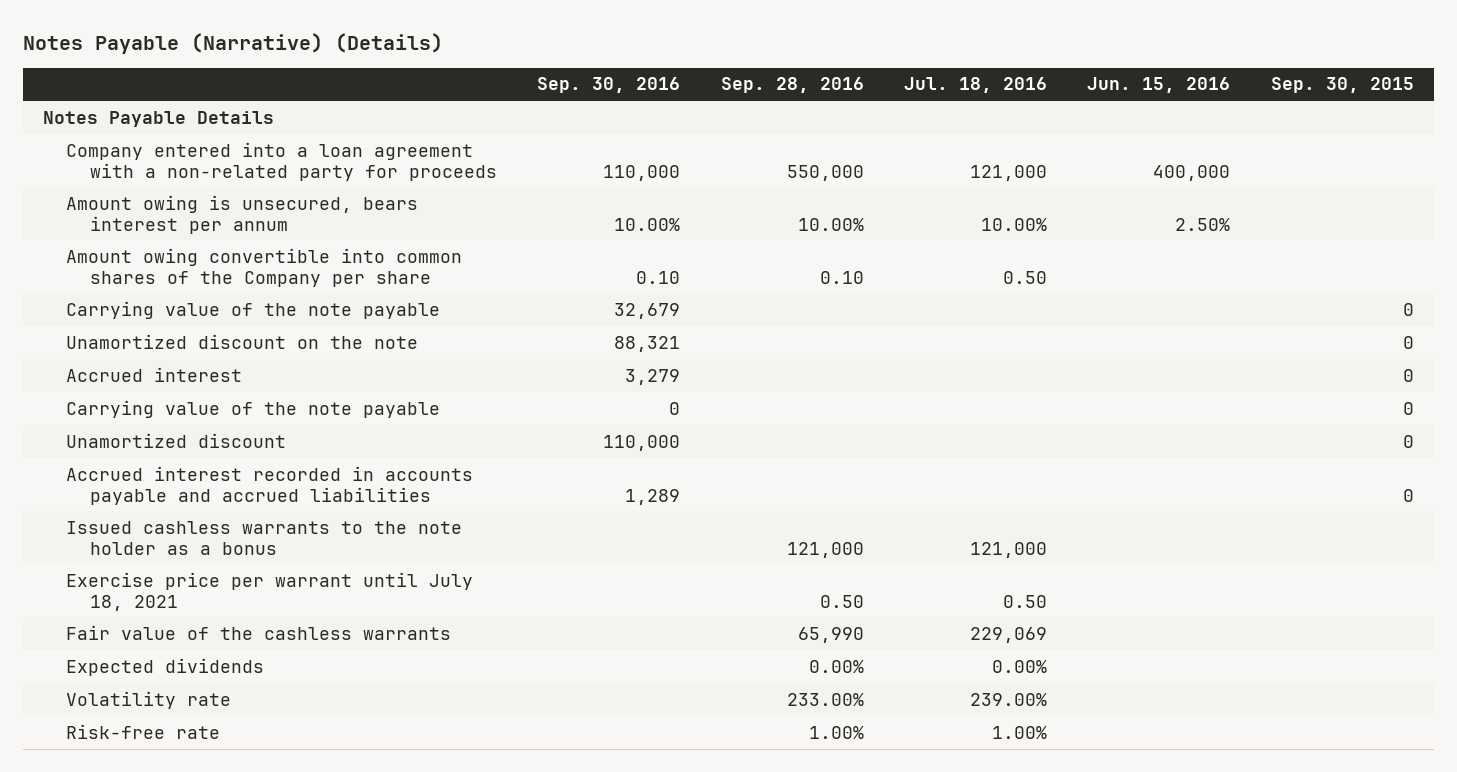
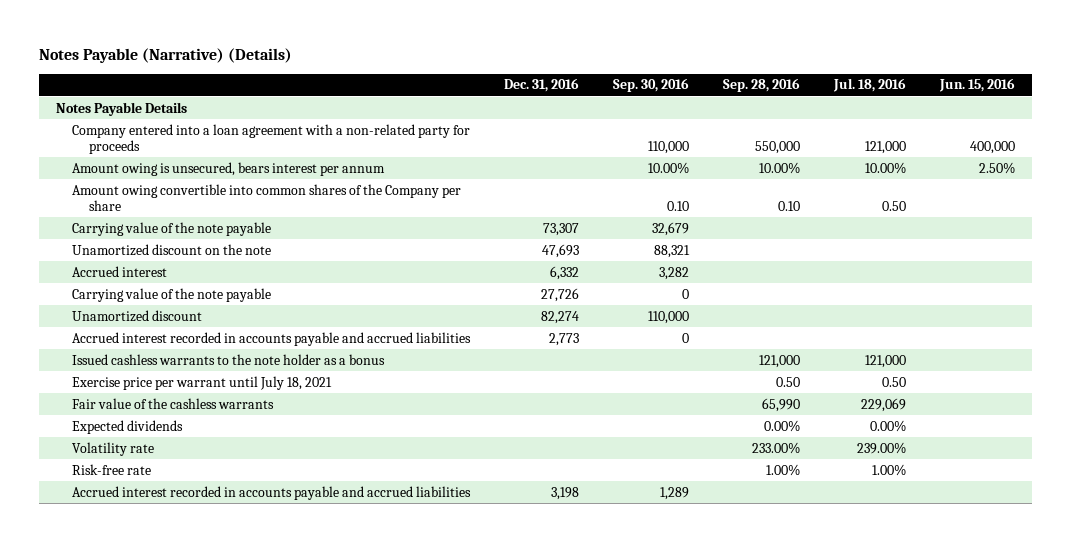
- | Sep. 30, 2016 | Sep. 28, 2016 | Jul. 18, 2016 | Jun. 15, 2016 | Sep. 30, 2015
+ | Dec. 31, 2016 | Sep. 30, 2016 | Sep. 28, 2016 | Jul. 18, 2016 | Jun. 15, 2016
- Accrued interest | 3,279 | | | | 0
+ Accrued interest | 6,332 | 3,282 | | |
+ Accrued interest recorded in accounts payable and accrued liabilities | 2,773 | 0 | | |
moved down: Accrued interest recorded in accounts payable and accrued liabilities | 3,198 | 1,289 | | |

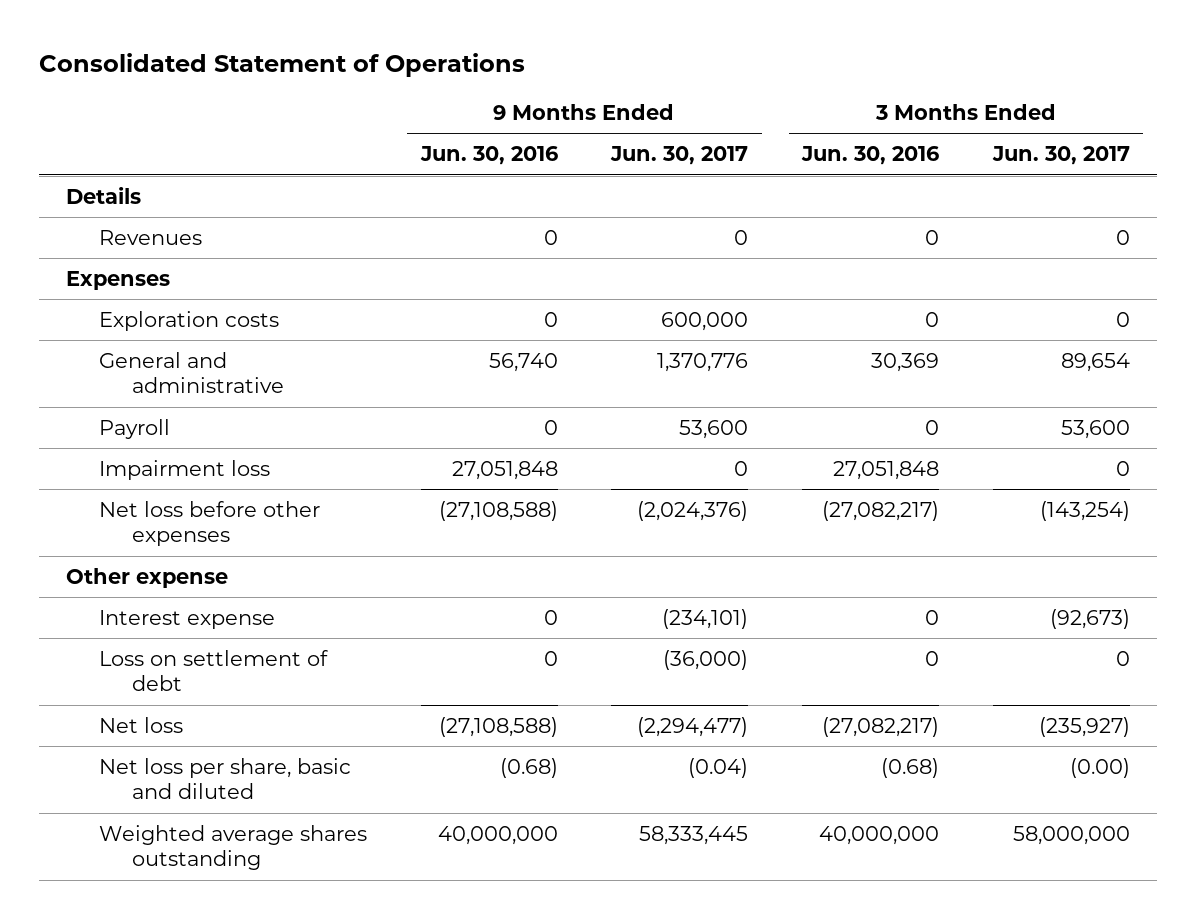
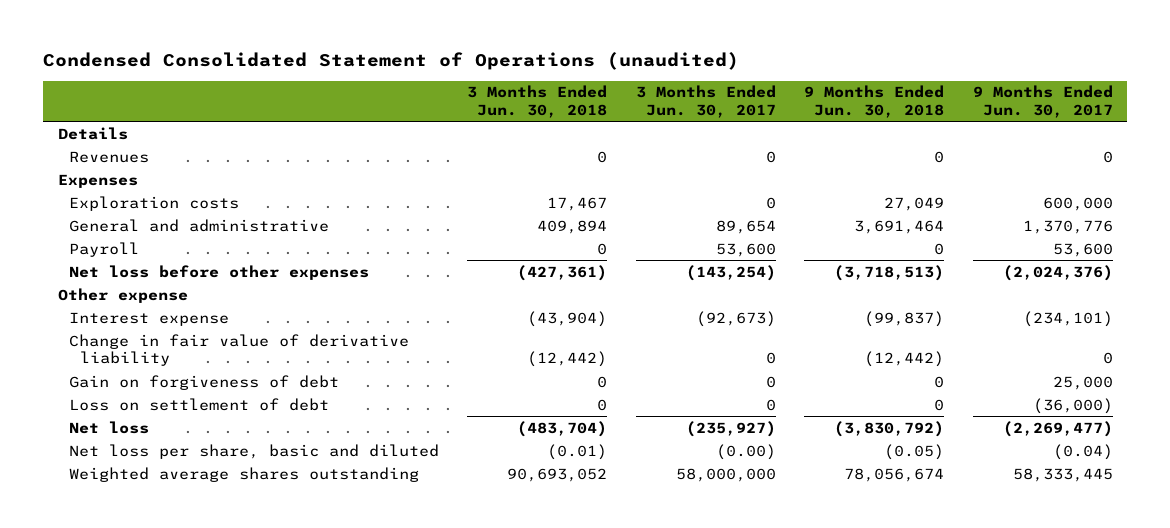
- Consolidated Statement of Operations
+ Condensed Consolidated Statement of Operations (unaudited)
- | 9 Months Ended Jun. 30, 2016 | 9 Months Ended Jun. 30, 2017 | 3 Months Ended Jun. 30, 2016 | 3 Months Ended Jun. 30, 2017
+ | 3 Months Ended Jun. 30, 2018 | 3 Months Ended Jun. 30, 2017 | 9 Months Ended Jun. 30, 2018 | 9 Months Ended Jun. 30, 2017
- Impairment loss | 27,051,848 | 0 | 27,051,848 | 0
+ Change in fair value of derivative liability | (12,442) | 0 | (12,442) | 0
+ Gain on forgiveness of debt | 0 | 0 | 0 | 25,000
- Net loss | (27,108,588) | (2,294,477) | (27,082,217) | (235,927)
+ Net loss | (483,704) | (235,927) | (3,830,792) | (2,269,477)

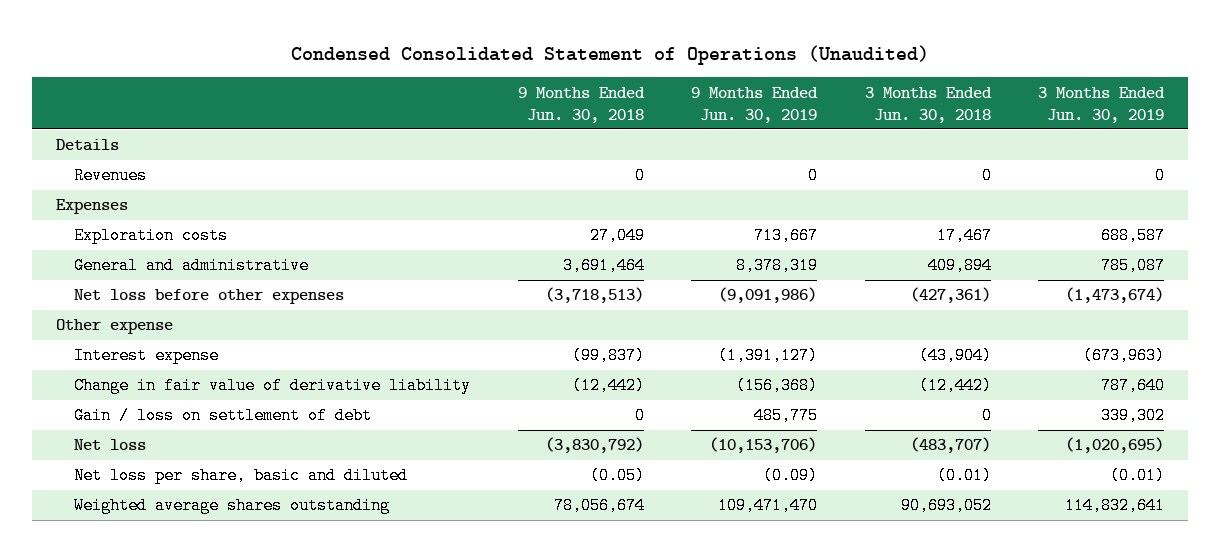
- Condensed Consolidated Statement of Operations (unaudited)
+ Condensed Consolidated Statement of Operations (Unaudited)
- | 3 Months Ended Jun. 30, 2018 | 3 Months Ended Jun. 30, 2017 | 9 Months Ended Jun. 30, 2018 | 9 Months Ended Jun. 30, 2017
+ | 9 Months Ended Jun. 30, 2018 | 9 Months Ended Jun. 30, 2019 | 3 Months Ended Jun. 30, 2018 | 3 Months Ended Jun. 30, 2019
- Payroll | 0 | 53,600 | 0 | 53,600
- Gain on forgiveness of debt | 0 | 0 | 0 | 25,000
- Loss on settlement of debt | 0 | 0 | 0 | (36,000)
- Net loss | (483,704) | (235,927) | (3,830,792) | (2,269,477)
+ Gain / loss on settlement of debt | 0 | 485,775 | 0 | 339,302
+ Net loss | (3,830,792) | (10,153,706) | (483,707) | (1,020,695)

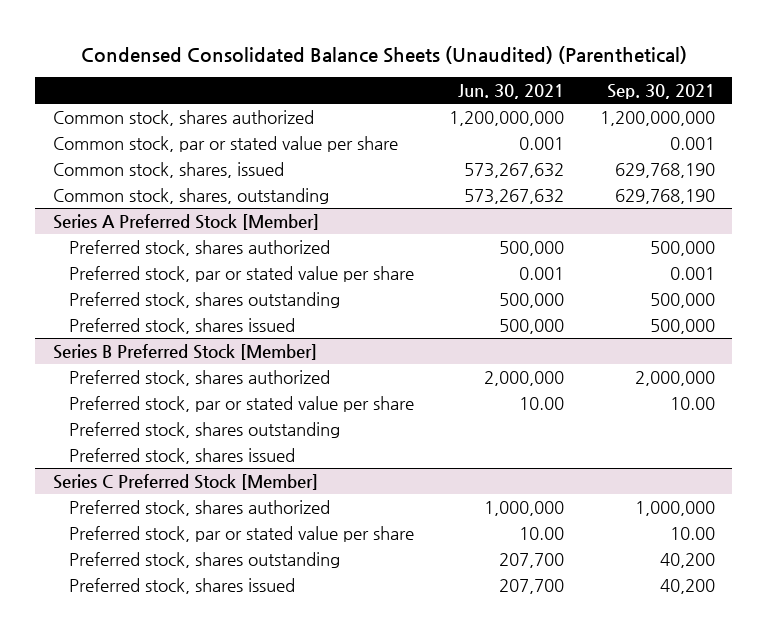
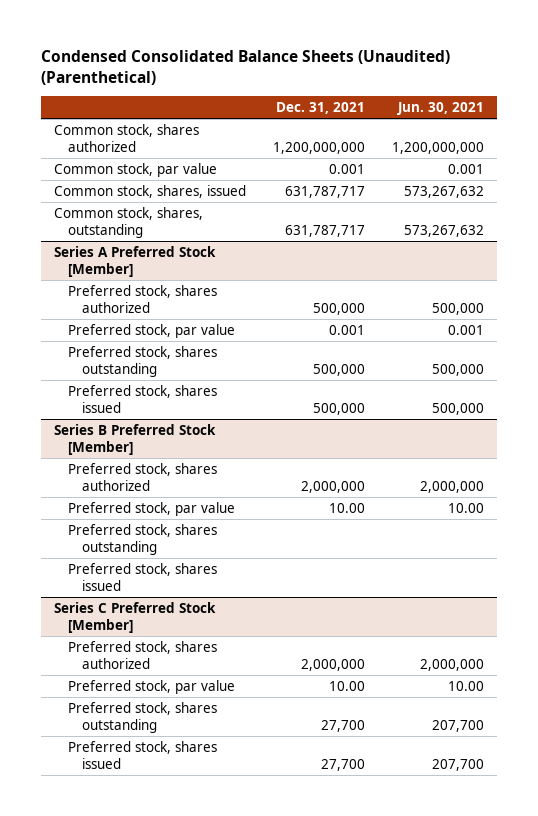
- | Jun. 30, 2021 | Sep. 30, 2021
+ | Dec. 31, 2021 | Jun. 30, 2021
- Common stock, par or stated value per share | 0.001 | 0.001
+ Common stock, par value | 0.001 | 0.001
@ Series A Preferred Stock [Member]
- Preferred stock, par or stated value per share | 0.001 | 0.001
+ Preferred stock, par value | 0.001 | 0.001
@ Series B Preferred Stock [Member]
- Preferred stock, par or stated value per share | 10.00 | 10.00
+ Preferred stock, par value | 10.00 | 10.00
@ Series C Preferred Stock [Member]
- Preferred stock, shares authorized | 1,000,000 | 1,000,000
- Preferred stock, par or stated value per share | 10.00 | 10.00
+ Preferred stock, shares authorized | 2,000,000 | 2,000,000
+ Preferred stock, par value | 10.00 | 10.00

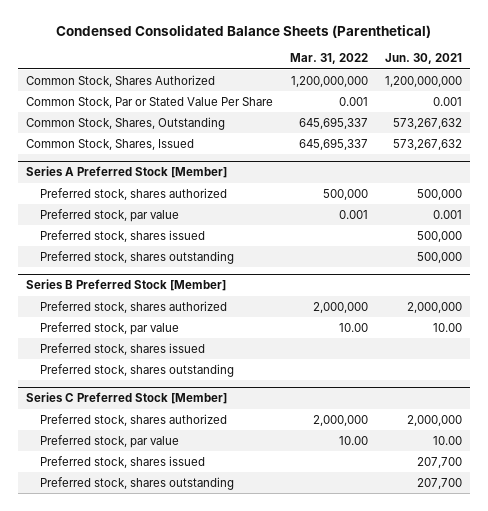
- Condensed Consolidated Balance Sheets (Unaudited) (Parenthetical)
+ Condensed Consolidated Balance Sheets (Parenthetical)
- | Dec. 31, 2021 | Jun. 30, 2021
+ | Mar. 31, 2022 | Jun. 30, 2021
- Common stock, shares authorized | 1,200,000,000 | 1,200,000,000
- Common stock, par value | 0.001 | 0.001
- Common stock, shares, issued | 631,787,717 | 573,267,632
- Common stock, shares, outstanding | 631,787,717 | 573,267,632
+ Common Stock, Shares Authorized | 1,200,000,000 | 1,200,000,000
+ Common Stock, Par or Stated Value Per Share | 0.001 | 0.001
+ Common Stock, Shares, Outstanding | 645,695,337 | 573,267,632
+ Common Stock, Shares, Issued | 645,695,337 | 573,267,632
@ Series A Preferred Stock [Member]
moved down: Preferred stock, shares outstanding | | 500,000
@ Series B Preferred Stock [Member]
moved down: Preferred stock, shares outstanding
@ Series C Preferred Stock [Member]
moved down: Preferred stock, shares outstanding | | 207,700

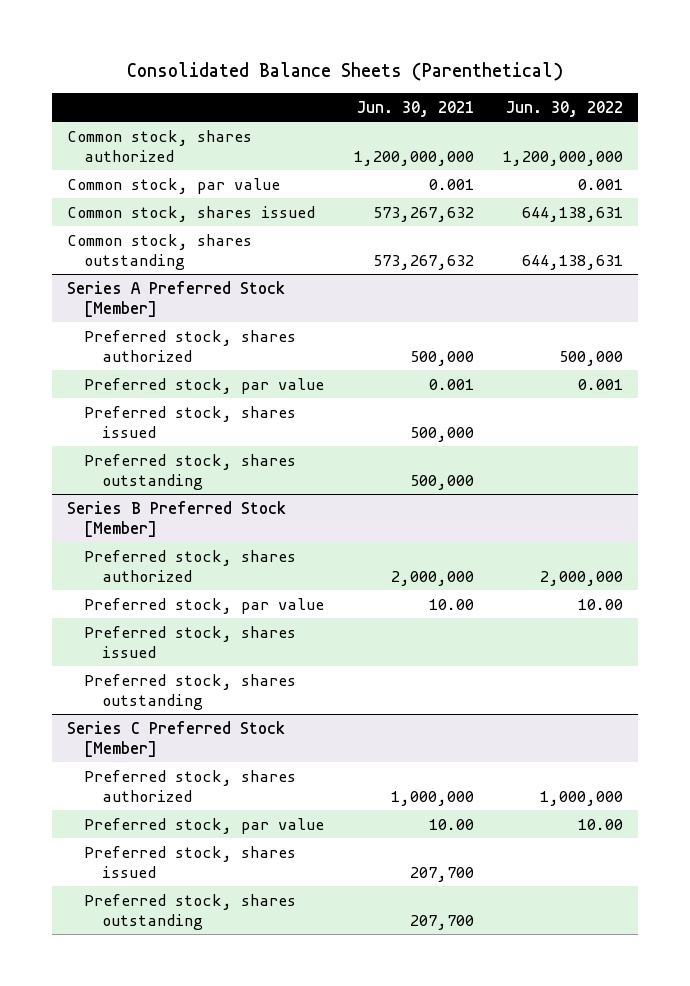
- Condensed Consolidated Balance Sheets (Parenthetical)
+ Consolidated Balance Sheets (Parenthetical)
- | Mar. 31, 2022 | Jun. 30, 2021
+ | Jun. 30, 2021 | Jun. 30, 2022
- Common Stock, Shares Authorized | 1,200,000,000 | 1,200,000,000
- Common Stock, Par or Stated Value Per Share | 0.001 | 0.001
- Common Stock, Shares, Outstanding | 645,695,337 | 573,267,632
- Common Stock, Shares, Issued | 645,695,337 | 573,267,632
+ Common stock, shares authorized | 1,200,000,000 | 1,200,000,000
+ Common stock, par value | 0.001 | 0.001
+ Common stock, shares issued | 573,267,632 | 644,138,631
+ Common stock, shares outstanding | 573,267,632 | 644,138,631
@ Series C Preferred Stock [Member]
- Preferred stock, shares authorized | 2,000,000 | 2,000,000
+ Preferred stock, shares authorized | 1,000,000 | 1,000,000

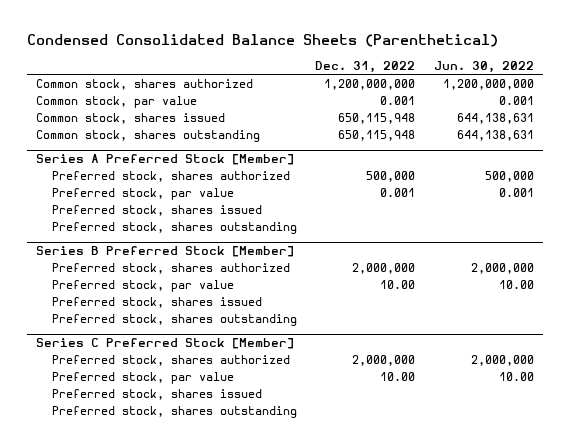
- Consolidated Balance Sheets (Parenthetical)
+ Condensed Consolidated Balance Sheets (Parenthetical)
- | Jun. 30, 2021 | Jun. 30, 2022
+ | Dec. 31, 2022 | Jun. 30, 2022
@ Series C Preferred Stock [Member]
- Preferred stock, shares authorized | 1,000,000 | 1,000,000
+ Preferred stock, shares authorized | 2,000,000 | 2,000,000

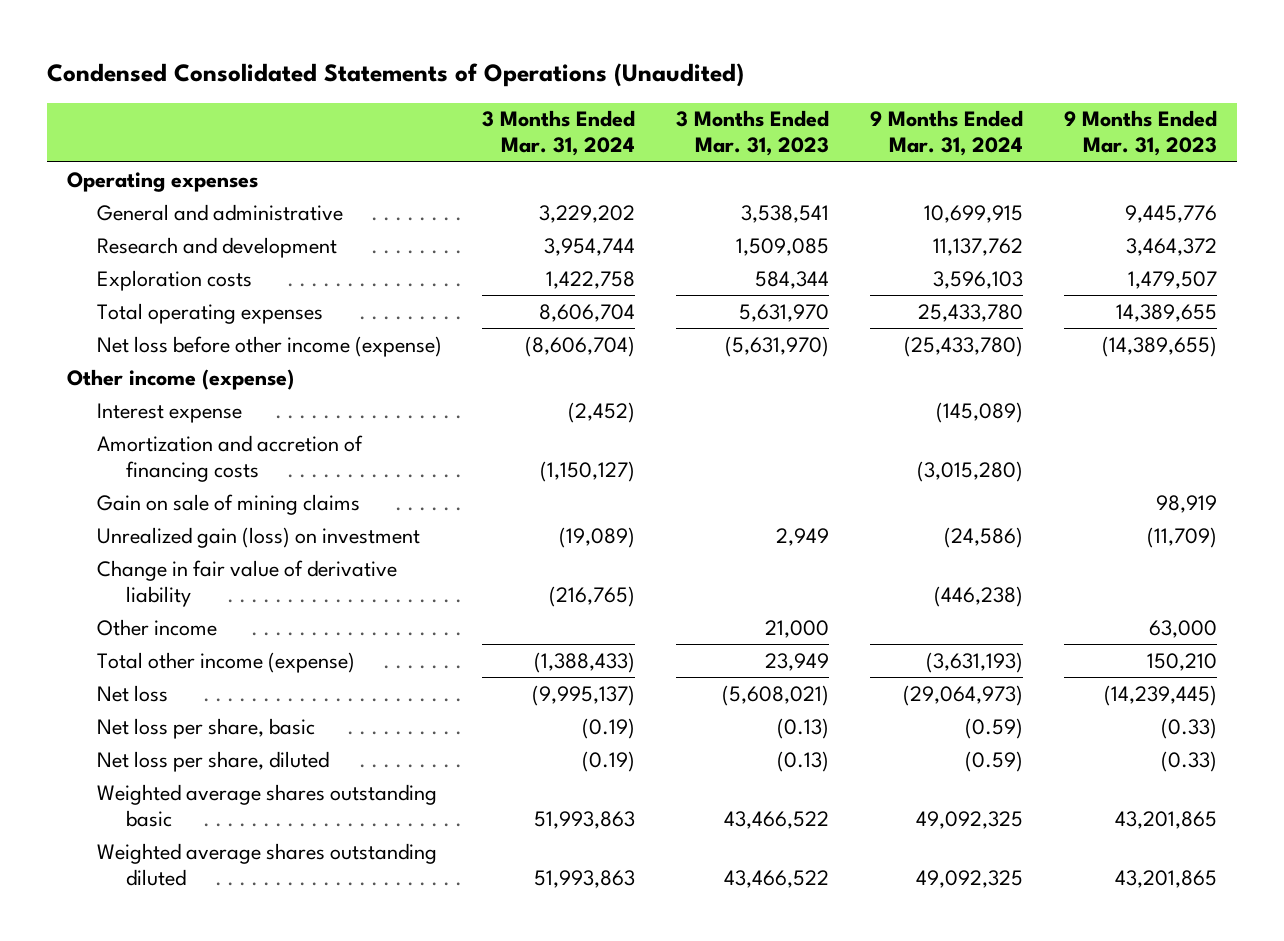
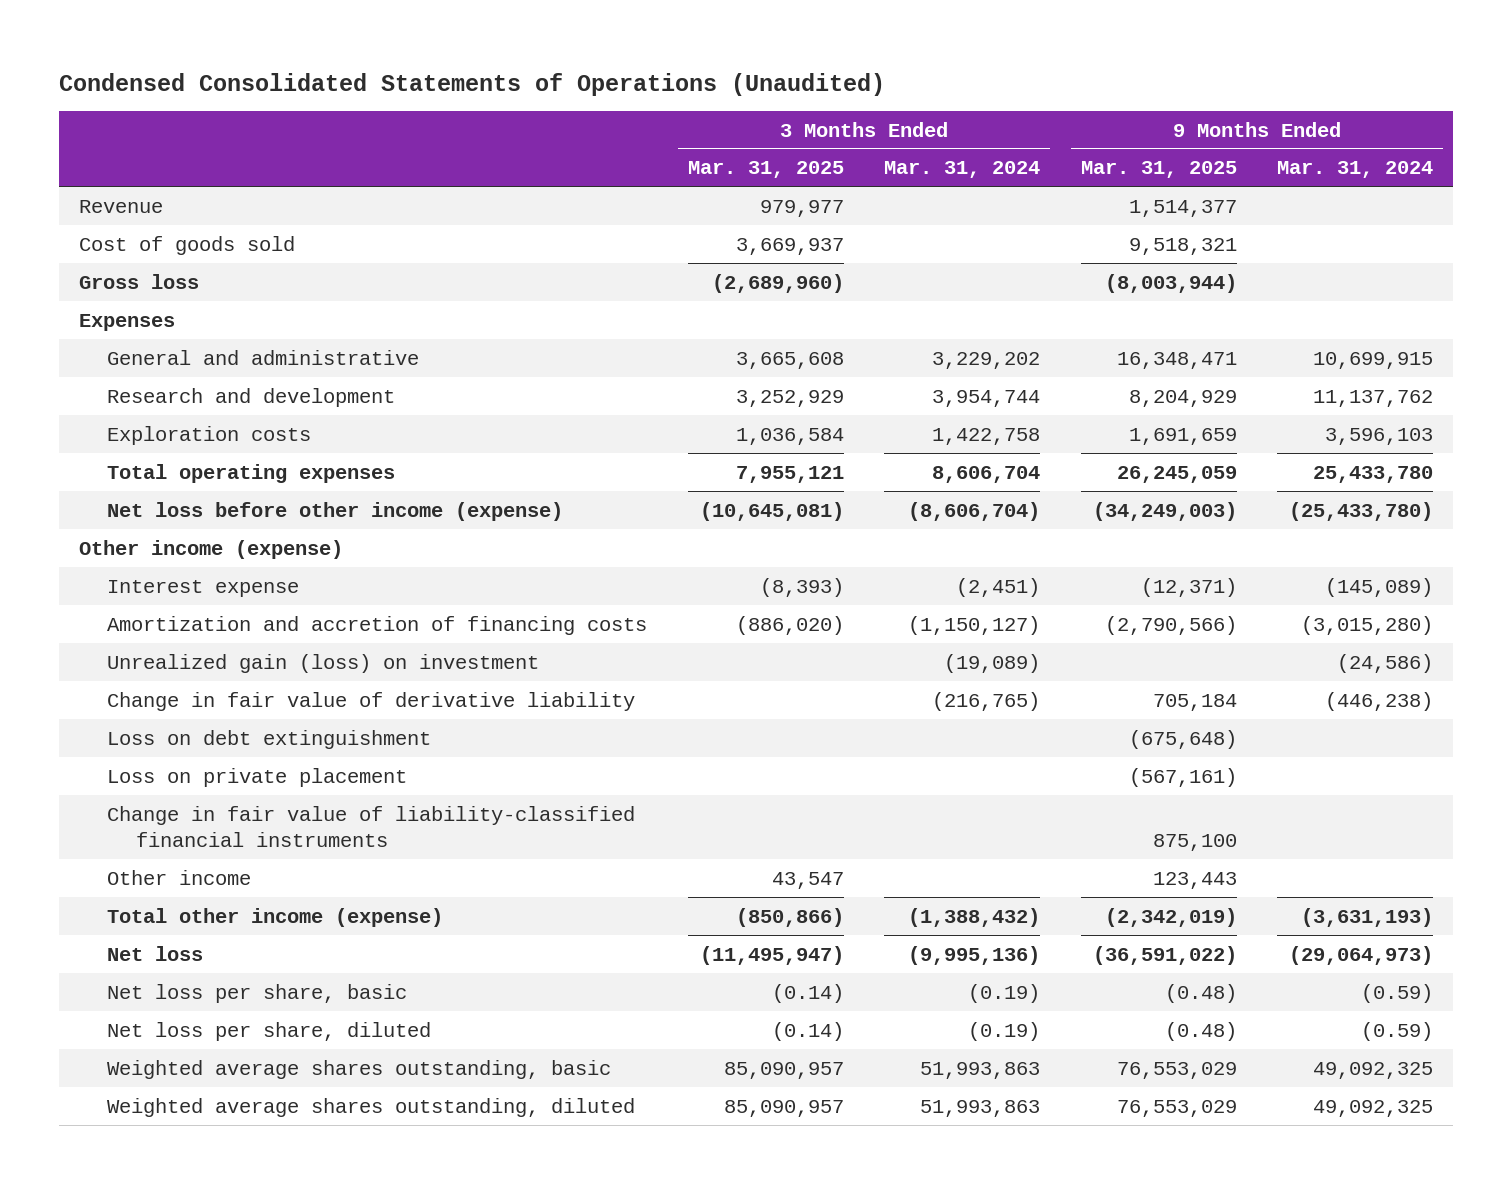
- | 3 Months Ended Mar. 31, 2024 | 3 Months Ended Mar. 31, 2023 | 9 Months Ended Mar. 31, 2024 | 9 Months Ended Mar. 31, 2023
+ | 3 Months Ended Mar. 31, 2025 | 3 Months Ended Mar. 31, 2024 | 9 Months Ended Mar. 31, 2025 | 9 Months Ended Mar. 31, 2024
- Operating expenses
+ Revenue | 979,977 | | 1,514,377 |
+ Cost of goods sold | 3,669,937 | | 9,518,321 |
+ Gross loss | (2,689,960) | | (8,003,944) |
+ Expenses
- Interest expense | (2,452) | | (145,089) |
+ Interest expense | (8,393) | (2,451) | (12,371) | (145,089)
- Gain on sale of mining claims | | | | 98,919
+ Loss on debt extinguishment | | | (675,648) |
+ Loss on private placement | | | (567,161) |
+ Change in fair value of liability-classified financial instruments | | | 875,100 |
- Total other income (expense) | (1,388,433) | 23,949 | (3,631,193) | 150,210
- Net loss | (9,995,137) | (5,608,021) | (29,064,973) | (14,239,445)
+ Total other income (expense) | (850,866) | (1,388,432) | (2,342,019) | (3,631,193)
+ Net loss | (11,495,947) | (9,995,136) | (36,591,022) | (29,064,973)
- Weighted average shares outstanding basic | 51,993,863 | 43,466,522 | 49,092,325 | 43,201,865
- Weighted average shares outstanding diluted | 51,993,863 | 43,466,522 | 49,092,325 | 43,201,865
+ Weighted average shares outstanding, basic | 85,090,957 | 51,993,863 | 76,553,029 | 49,092,325
+ Weighted average shares outstanding, diluted | 85,090,957 | 51,993,863 | 76,553,029 | 49,092,325

